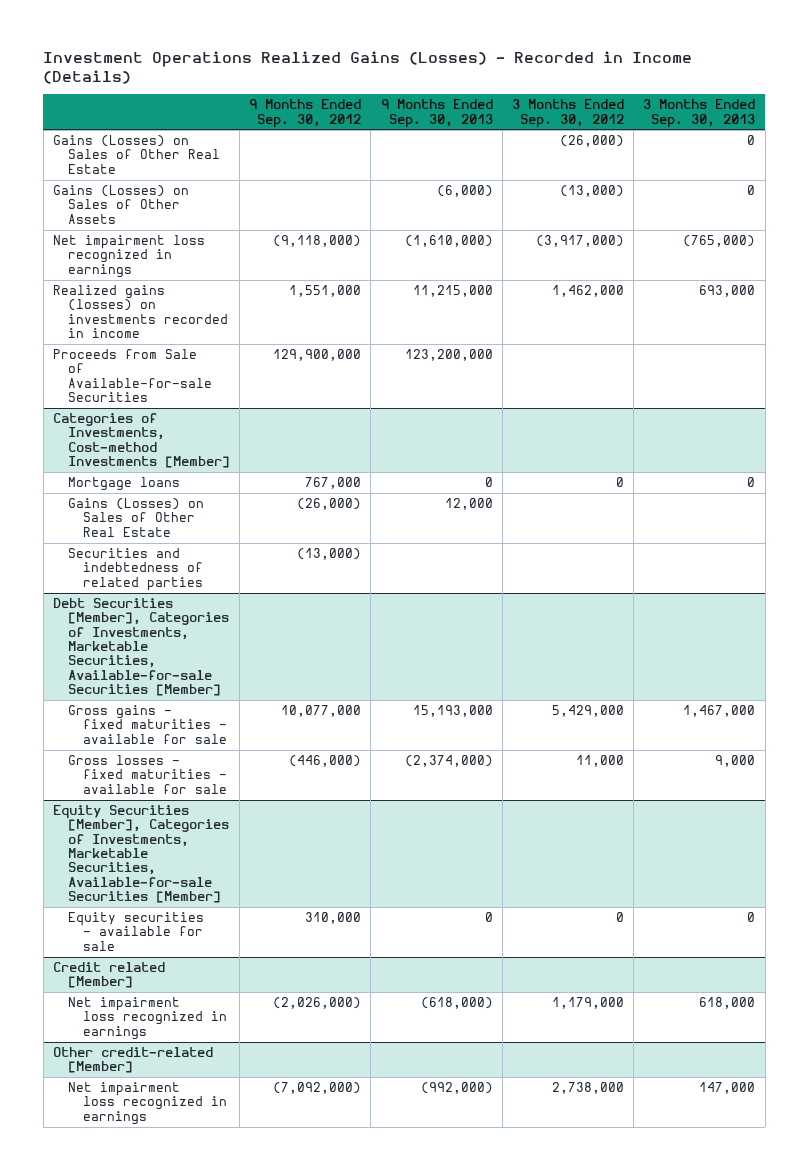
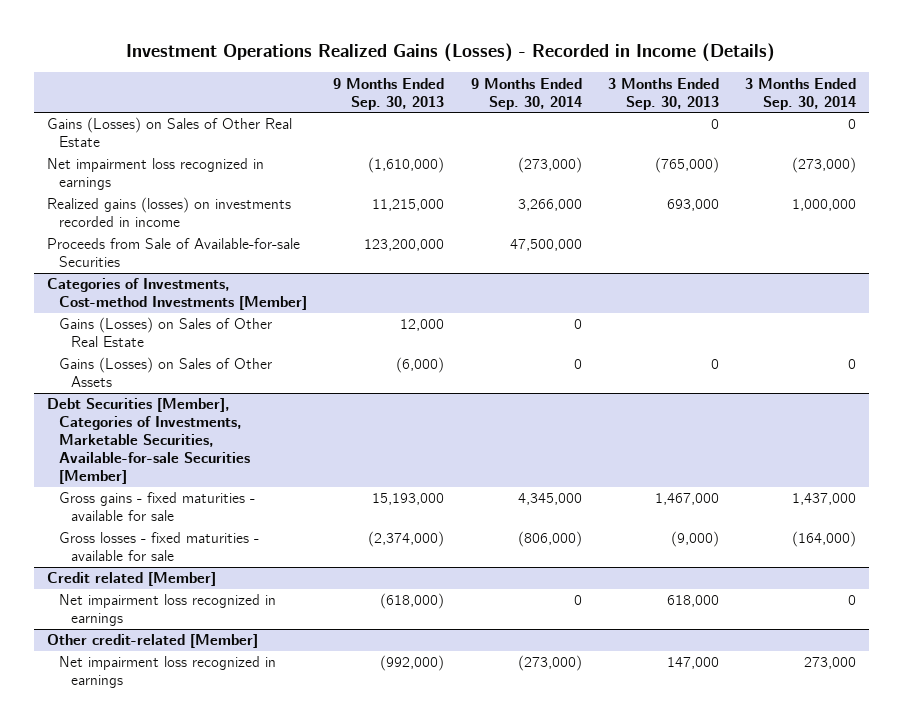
- | 9 Months Ended Sep. 30, 2012 | 9 Months Ended Sep. 30, 2013 | 3 Months Ended Sep. 30, 2012 | 3 Months Ended Sep. 30, 2013
+ | 9 Months Ended Sep. 30, 2013 | 9 Months Ended Sep. 30, 2014 | 3 Months Ended Sep. 30, 2013 | 3 Months Ended Sep. 30, 2014
- Gains (Losses) on Sales of Other Assets | | (6,000) | (13,000) | 0
@ Categories of Investments, Cost-method Investments [Member]
- Mortgage loans | 767,000 | 0 | 0 | 0
- Securities and indebtedness of related parties | (13,000) | | |
+ Gains (Losses) on Sales of Other Assets | (6,000) | 0 | 0 | 0
@ Debt Securities [Member], Categories of Investments, Marketable Securities, Available-for-sale Securities [Member]
- Gross losses - fixed maturities - available for sale | (446,000) | (2,374,000) | 11,000 | 9,000
- Equity Securities [Member], Categories of Investments, Marketable Securities, Available-for-sale Securities [Member]
- Equity securities - available for sale | 310,000 | 0 | 0 | 0
@ Debt Securities [Member], Categories of Investments, Marketable Securities, Available-for-sale Securities [Member]
+ Gross losses - fixed maturities - available for sale | (2,374,000) | (806,000) | (9,000) | (164,000)

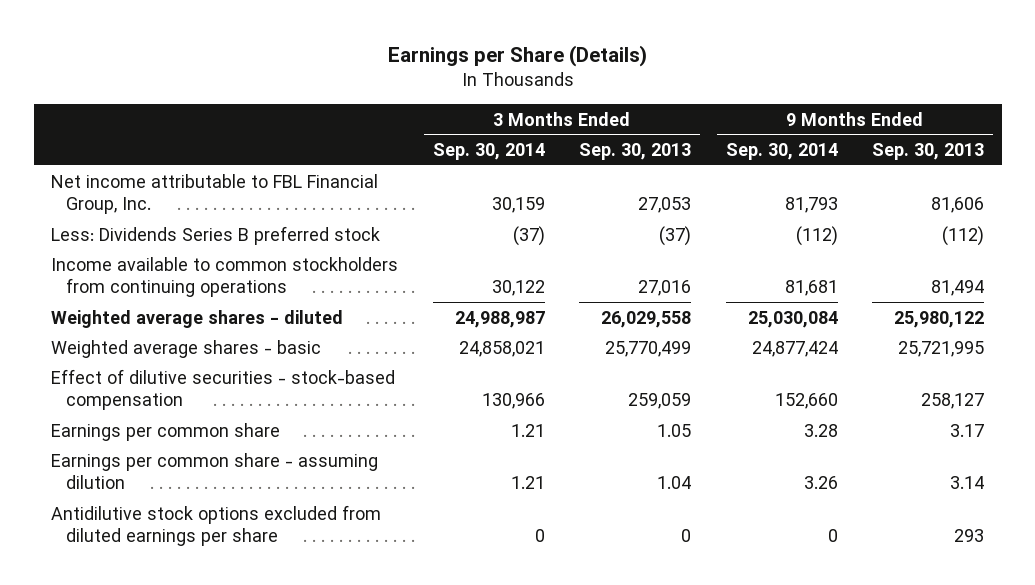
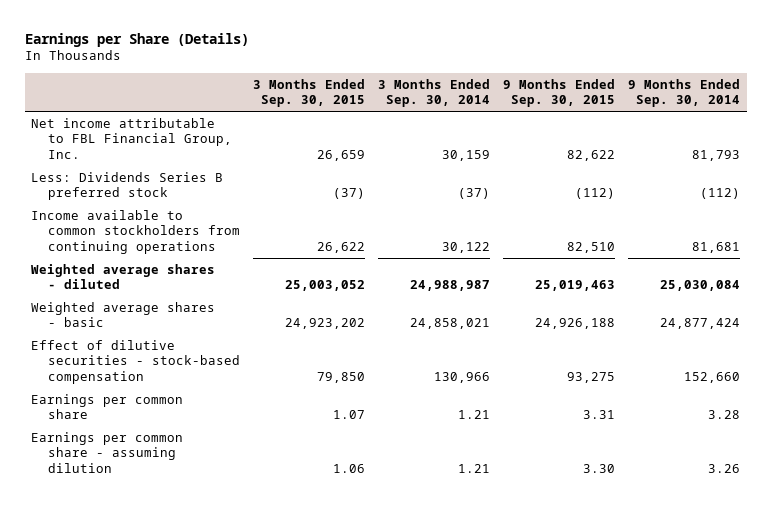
- | 3 Months Ended Sep. 30, 2014 | 3 Months Ended Sep. 30, 2013 | 9 Months Ended Sep. 30, 2014 | 9 Months Ended Sep. 30, 2013
+ | 3 Months Ended Sep. 30, 2015 | 3 Months Ended Sep. 30, 2014 | 9 Months Ended Sep. 30, 2015 | 9 Months Ended Sep. 30, 2014
- Antidilutive stock options excluded from diluted earnings per share | 0 | 0 | 0 | 293

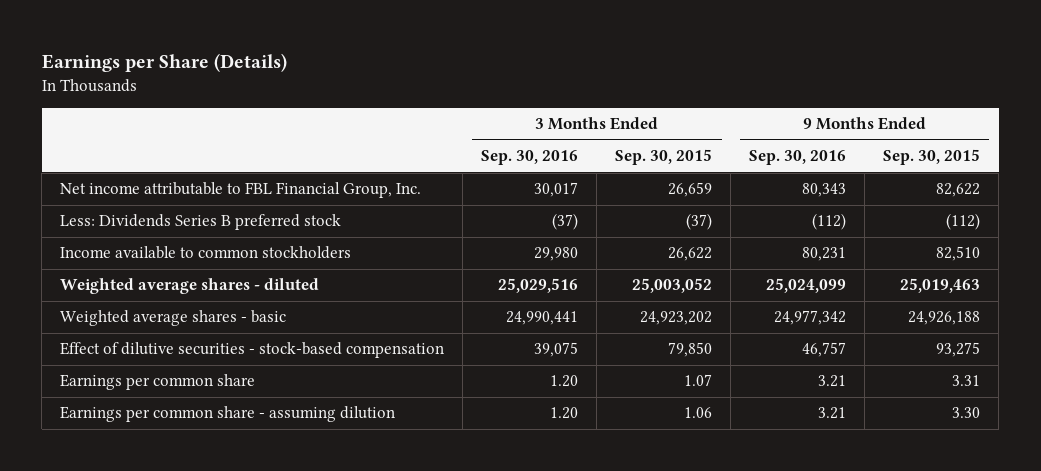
- | 3 Months Ended Sep. 30, 2015 | 3 Months Ended Sep. 30, 2014 | 9 Months Ended Sep. 30, 2015 | 9 Months Ended Sep. 30, 2014
+ | 3 Months Ended Sep. 30, 2016 | 3 Months Ended Sep. 30, 2015 | 9 Months Ended Sep. 30, 2016 | 9 Months Ended Sep. 30, 2015
- Income available to common stockholders from continuing operations | 26,622 | 30,122 | 82,510 | 81,681
+ Income available to common stockholders | 29,980 | 26,622 | 80,231 | 82,510

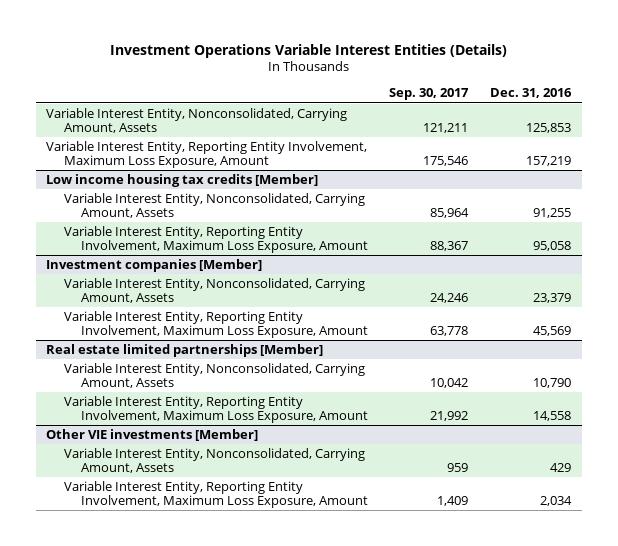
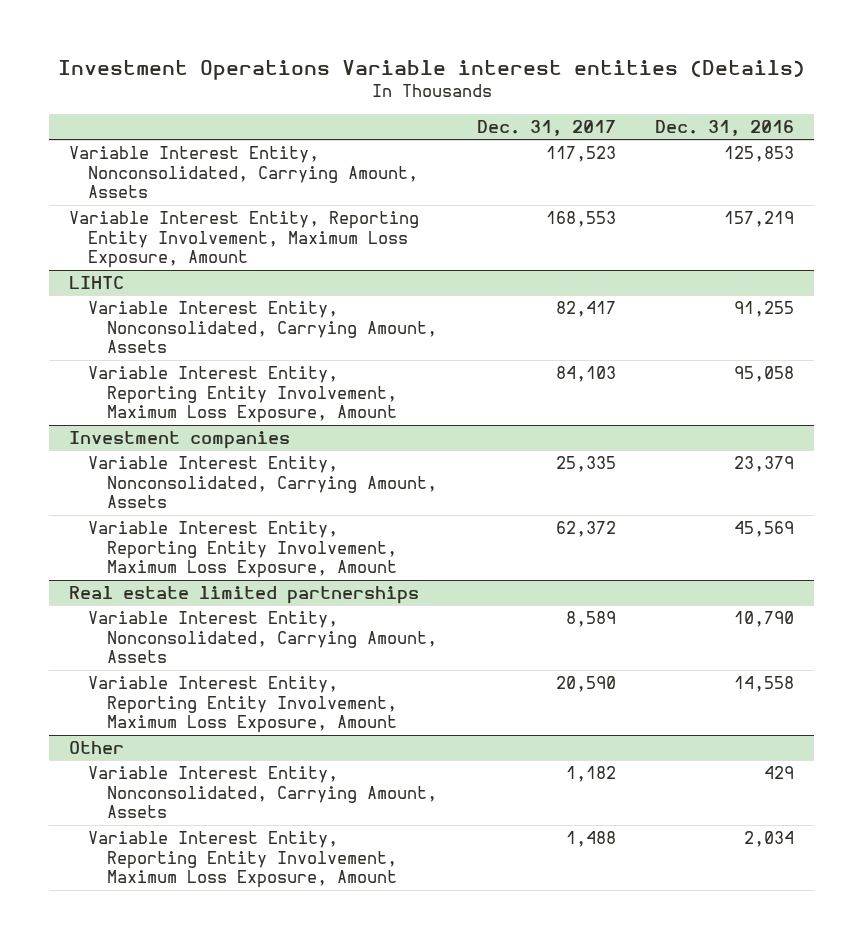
- Investment Operations Variable Interest Entities (Details)
+ Investment Operations Variable interest entities (Details)
- | Sep. 30, 2017 | Dec. 31, 2016
+ | Dec. 31, 2017 | Dec. 31, 2016
- Low income housing tax credits [Member]
+ LIHTC
- Investment companies [Member]
+ Investment companies
- Real estate limited partnerships [Member]
+ Real estate limited partnerships
- Other VIE investments [Member]
+ Other

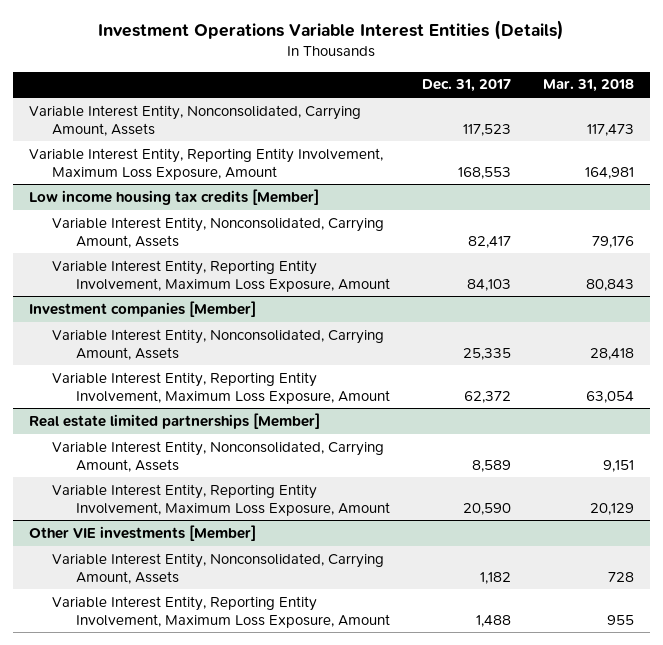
- Investment Operations Variable interest entities (Details)
+ Investment Operations Variable Interest Entities (Details)
- | Dec. 31, 2017 | Dec. 31, 2016
+ | Dec. 31, 2017 | Mar. 31, 2018
- LIHTC
+ Low income housing tax credits [Member]
- Investment companies
+ Investment companies [Member]
- Real estate limited partnerships
+ Real estate limited partnerships [Member]
- Other
+ Other VIE investments [Member]

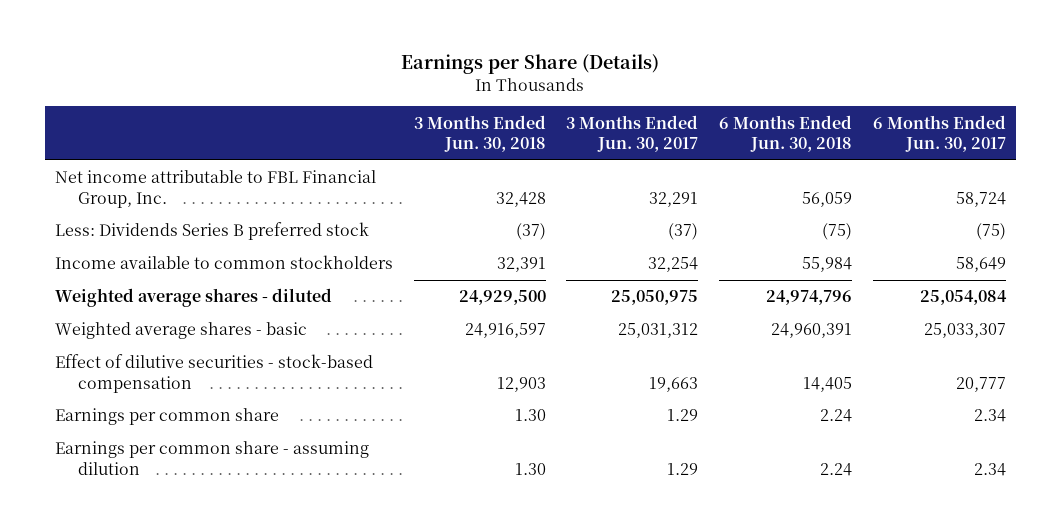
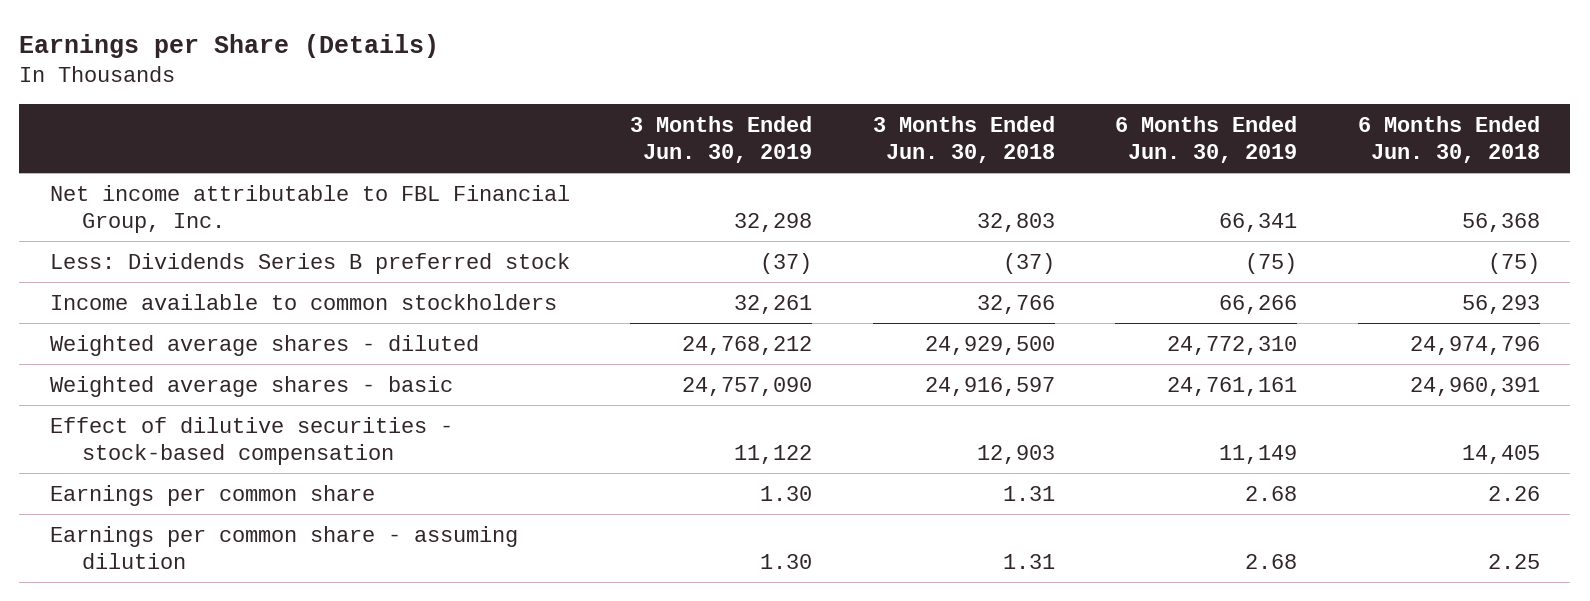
- | 3 Months Ended Jun. 30, 2018 | 3 Months Ended Jun. 30, 2017 | 6 Months Ended Jun. 30, 2018 | 6 Months Ended Jun. 30, 2017
+ | 3 Months Ended Jun. 30, 2019 | 3 Months Ended Jun. 30, 2018 | 6 Months Ended Jun. 30, 2019 | 6 Months Ended Jun. 30, 2018
- Net income attributable to FBL Financial Group, Inc. | 32,428 | 32,291 | 56,059 | 58,724
+ Net income attributable to FBL Financial Group, Inc. | 32,298 | 32,803 | 66,341 | 56,368
- Income available to common stockholders | 32,391 | 32,254 | 55,984 | 58,649
+ Income available to common stockholders | 32,261 | 32,766 | 66,266 | 56,293
- Earnings per common share | 1.30 | 1.29 | 2.24 | 2.34
- Earnings per common share - assuming dilution | 1.30 | 1.29 | 2.24 | 2.34
+ Earnings per common share | 1.30 | 1.31 | 2.68 | 2.26
+ Earnings per common share - assuming dilution | 1.30 | 1.31 | 2.68 | 2.25

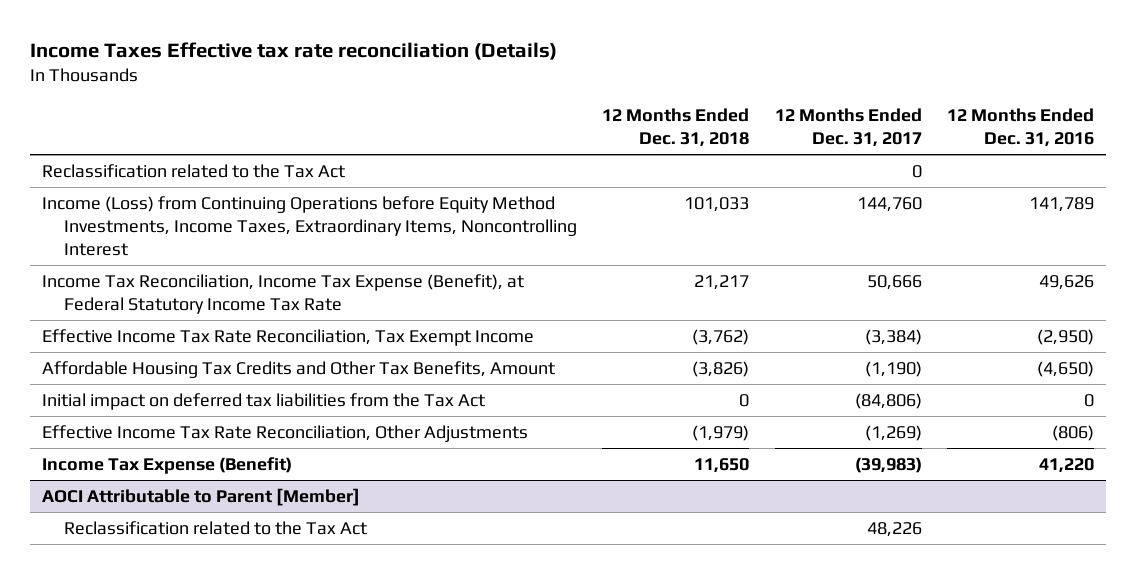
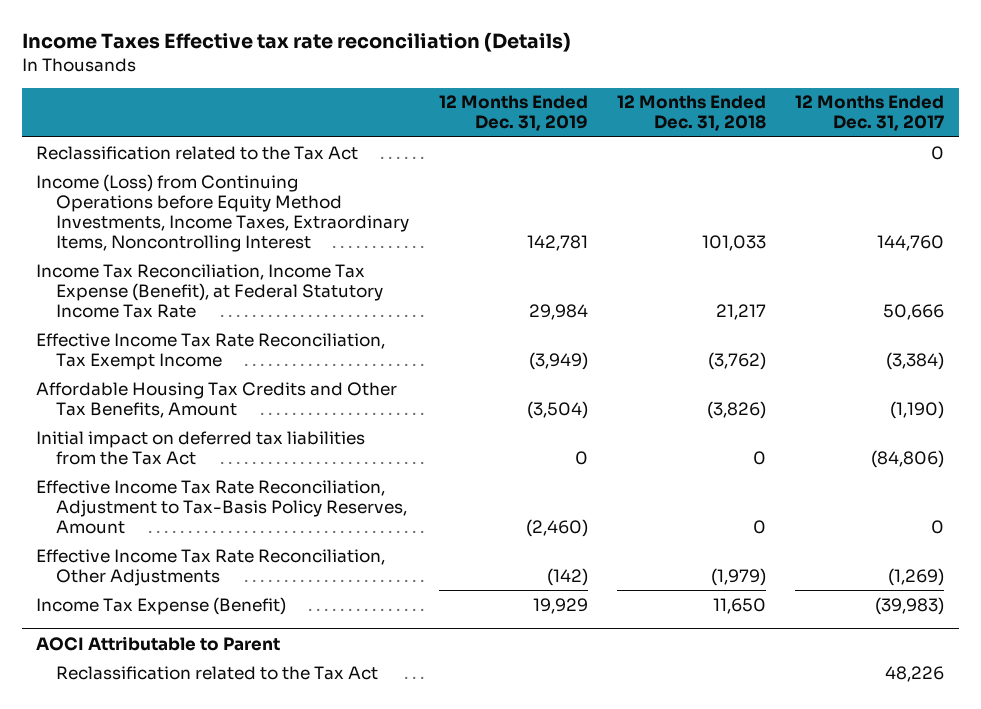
- | 12 Months Ended Dec. 31, 2018 | 12 Months Ended Dec. 31, 2017 | 12 Months Ended Dec. 31, 2016
+ | 12 Months Ended Dec. 31, 2019 | 12 Months Ended Dec. 31, 2018 | 12 Months Ended Dec. 31, 2017
+ Effective Income Tax Rate Reconciliation, Adjustment to Tax-Basis Policy Reserves, Amount | (2,460) | 0 | 0
- AOCI Attributable to Parent [Member]
+ AOCI Attributable to Parent

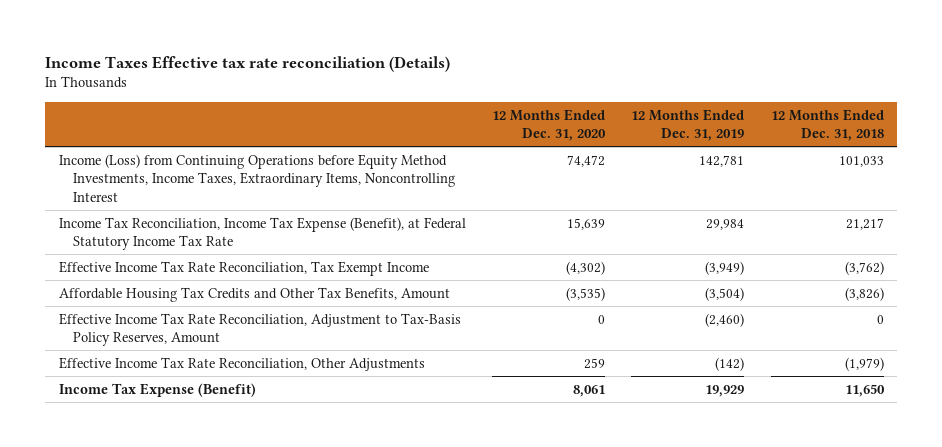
- | 12 Months Ended Dec. 31, 2019 | 12 Months Ended Dec. 31, 2018 | 12 Months Ended Dec. 31, 2017
+ | 12 Months Ended Dec. 31, 2020 | 12 Months Ended Dec. 31, 2019 | 12 Months Ended Dec. 31, 2018
- Reclassification related to the Tax Act | | | 0
- Initial impact on deferred tax liabilities from the Tax Act | 0 | 0 | (84,806)
- AOCI Attributable to Parent
- Reclassification related to the Tax Act | | | 48,226

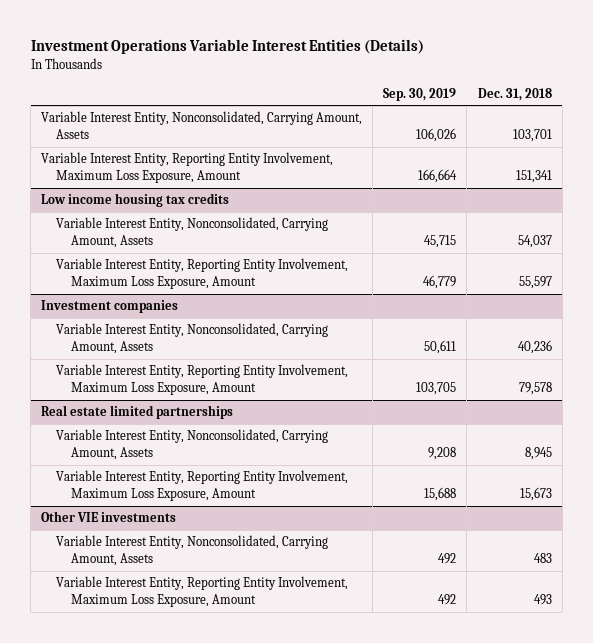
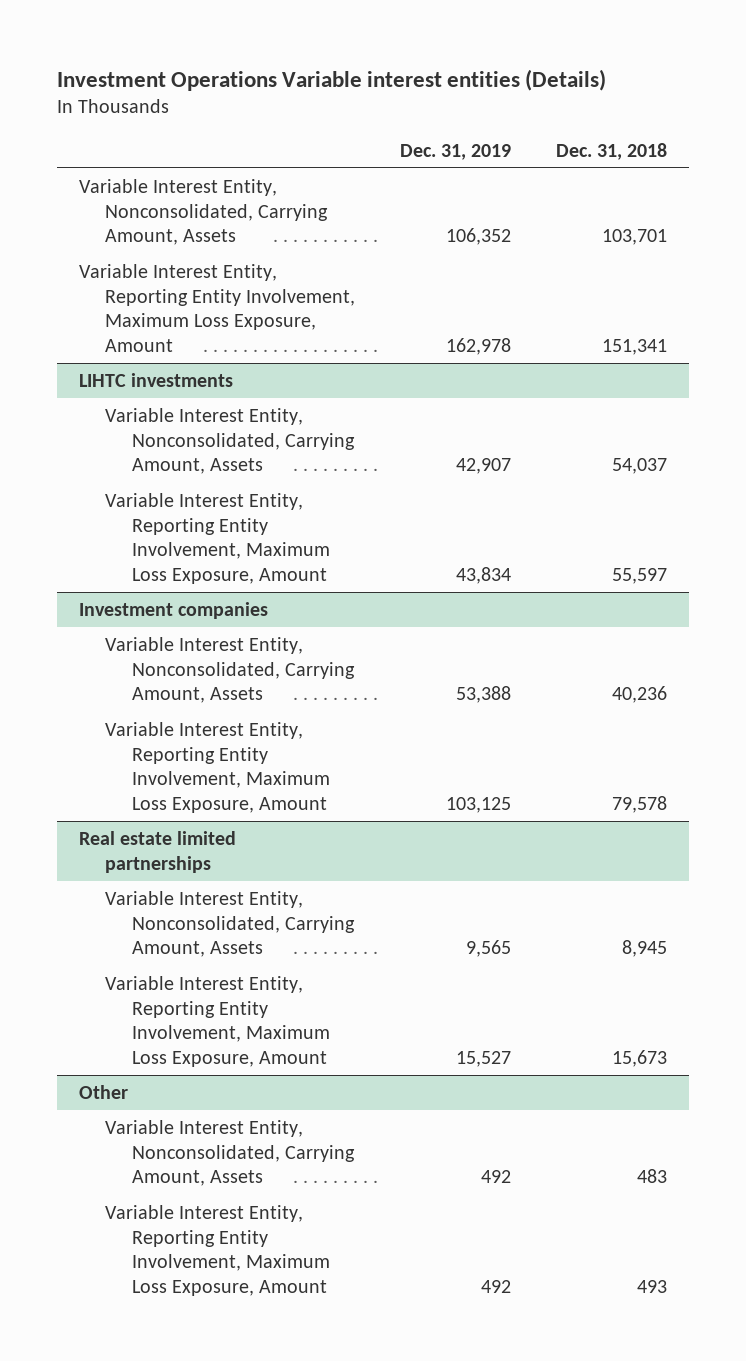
- Investment Operations Variable Interest Entities (Details)
+ Investment Operations Variable interest entities (Details)
- | Sep. 30, 2019 | Dec. 31, 2018
+ | Dec. 31, 2019 | Dec. 31, 2018
- Low income housing tax credits
+ LIHTC investments
- Other VIE investments
+ Other

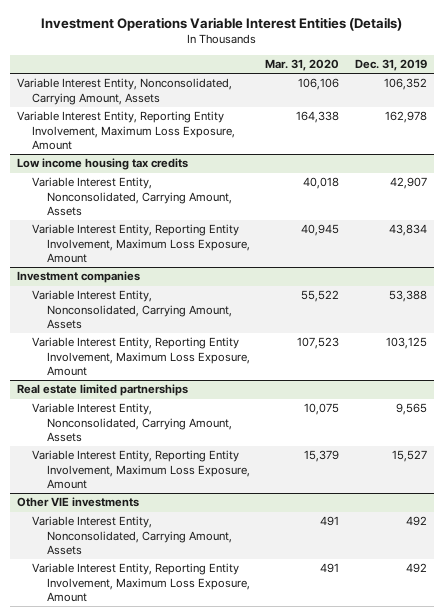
- Investment Operations Variable interest entities (Details)
+ Investment Operations Variable Interest Entities (Details)
- | Dec. 31, 2019 | Dec. 31, 2018
+ | Mar. 31, 2020 | Dec. 31, 2019
- LIHTC investments
+ Low income housing tax credits
- Other
+ Other VIE investments

